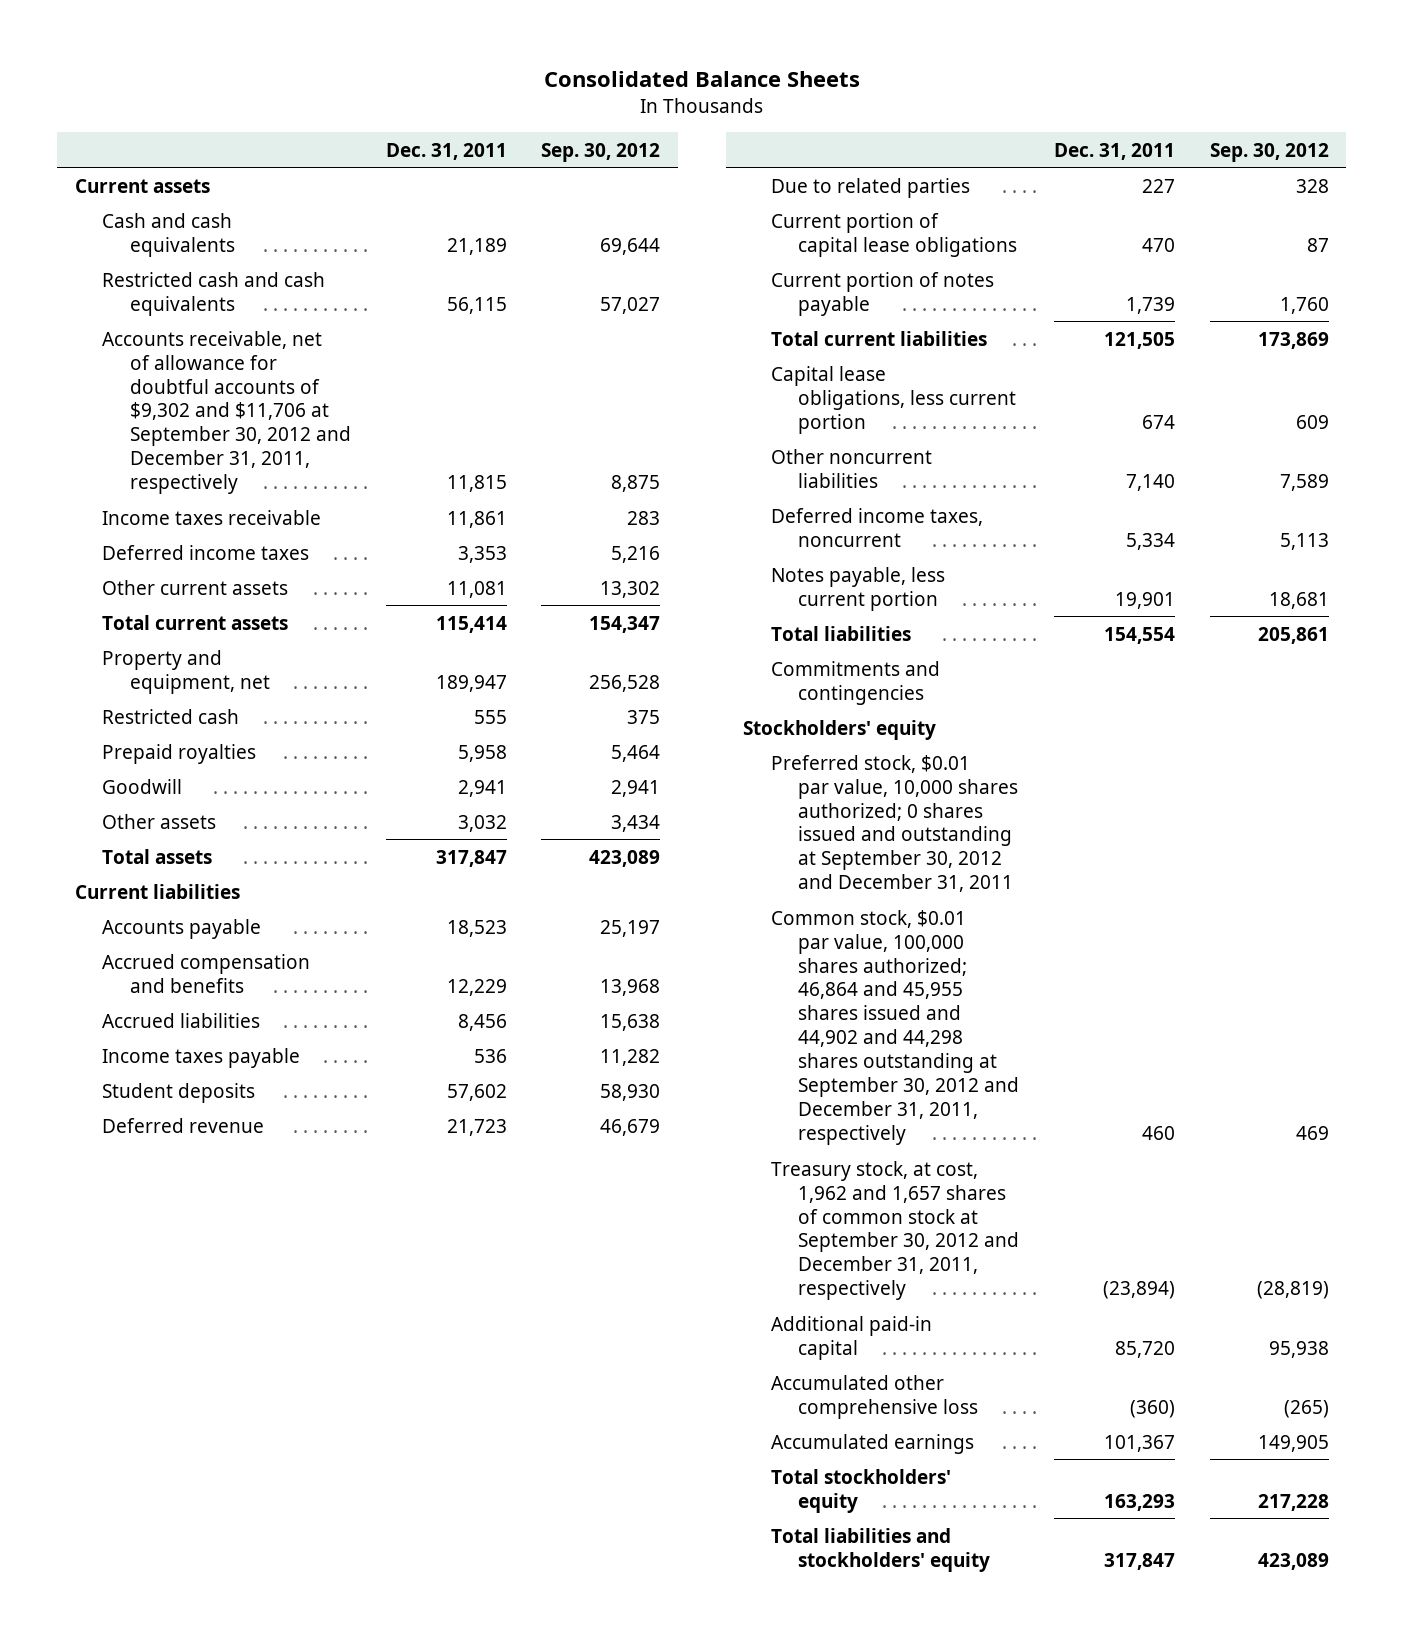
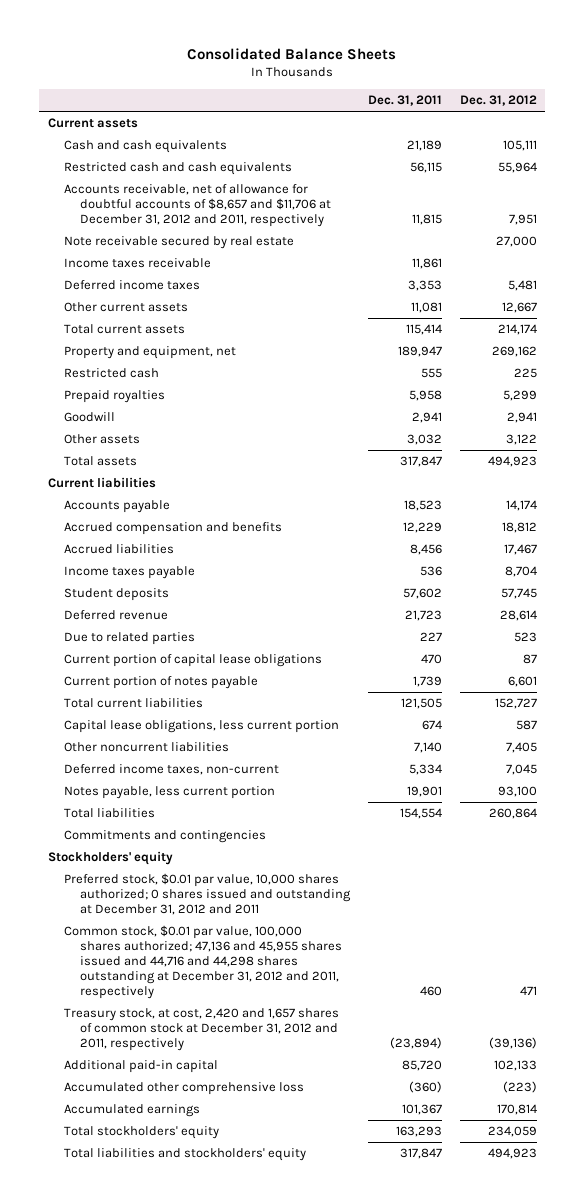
- | Dec. 31, 2011 | Sep. 30, 2012
+ | Dec. 31, 2011 | Dec. 31, 2012
- Accounts receivable, net of allowance for doubtful accounts of $9,302 and $11,706 at September 30, 2012 and December 31, 2011, respectively | 11,815 | 8,875
+ Accounts receivable, net of allowance for doubtful accounts of $8,657 and $11,706 at December 31, 2012 and 2011, respectively | 11,815 | 7,951
+ Note receivable secured by real estate | | 27,000
- Deferred income taxes, noncurrent | 5,334 | 5,113
+ Deferred income taxes, non-current | 5,334 | 7,045
- Preferred stock, $0.01 par value, 10,000 shares authorized; 0 shares issued and outstanding at September 30, 2012 and December 31, 2011
- Common stock, $0.01 par value, 100,000 shares authorized; 46,864 and 45,955 shares issued and 44,902 and 44,298 shares outstanding at September 30, 2012 and December 31, 2011, respectively | 460 | 469
- Treasury stock, at cost, 1,962 and 1,657 shares of common stock at September 30, 2012 and December 31, 2011, respectively | (23,894) | (28,819)
+ Preferred stock, $0.01 par value, 10,000 shares authorized; 0 shares issued and outstanding at December 31, 2012 and 2011
+ Common stock, $0.01 par value, 100,000 shares authorized; 47,136 and 45,955 shares issued and 44,716 and 44,298 shares outstanding at December 31, 2012 and 2011, respectively | 460 | 471
+ Treasury stock, at cost, 2,420 and 1,657 shares of common stock at December 31, 2012 and 2011, respectively | (23,894) | (39,136)

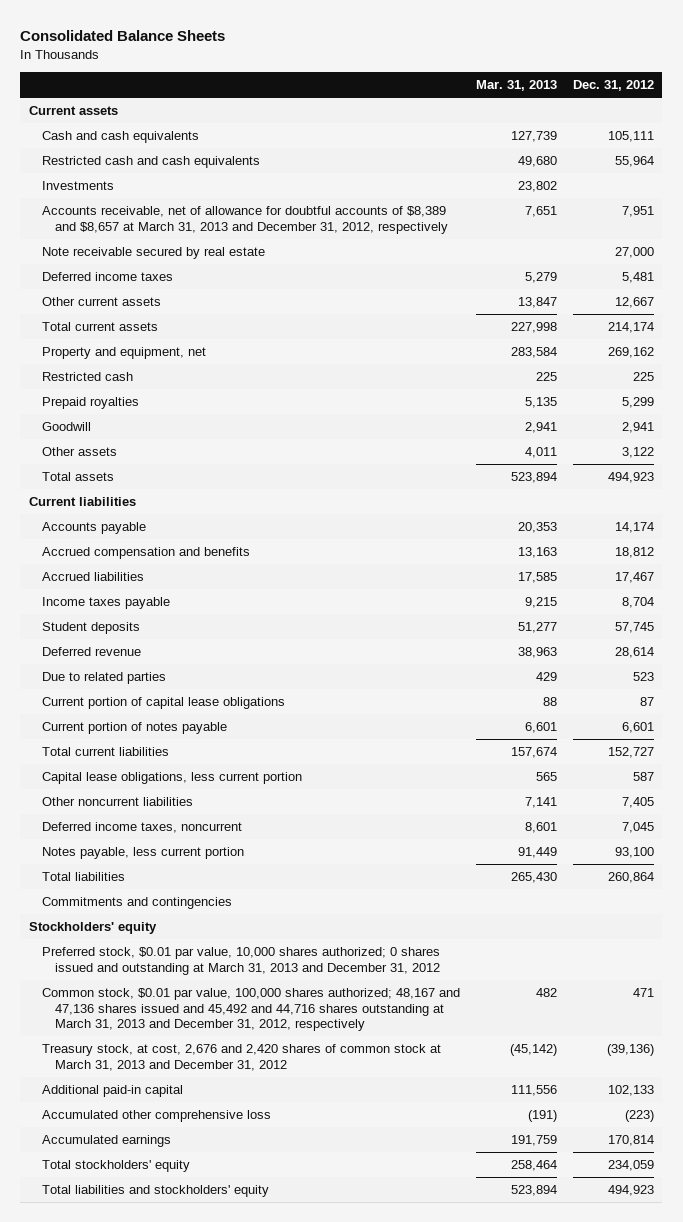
- | Dec. 31, 2011 | Dec. 31, 2012
+ | Mar. 31, 2013 | Dec. 31, 2012
- Accounts receivable, net of allowance for doubtful accounts of $8,657 and $11,706 at December 31, 2012 and 2011, respectively | 11,815 | 7,951
+ Investments | 23,802 |
+ Accounts receivable, net of allowance for doubtful accounts of $8,389 and $8,657 at March 31, 2013 and December 31, 2012, respectively | 7,651 | 7,951
- Income taxes receivable | 11,861 |
- Deferred income taxes, non-current | 5,334 | 7,045
+ Deferred income taxes, noncurrent | 8,601 | 7,045
- Preferred stock, $0.01 par value, 10,000 shares authorized; 0 shares issued and outstanding at December 31, 2012 and 2011
- Common stock, $0.01 par value, 100,000 shares authorized; 47,136 and 45,955 shares issued and 44,716 and 44,298 shares outstanding at December 31, 2012 and 2011, respectively | 460 | 471
- Treasury stock, at cost, 2,420 and 1,657 shares of common stock at December 31, 2012 and 2011, respectively | (23,894) | (39,136)
+ Preferred stock, $0.01 par value, 10,000 shares authorized; 0 shares issued and outstanding at March 31, 2013 and December 31, 2012
+ Common stock, $0.01 par value, 100,000 shares authorized; 48,167 and 47,136 shares issued and 45,492 and 44,716 shares outstanding at March 31, 2013 and December 31, 2012, respectively | 482 | 471
+ Treasury stock, at cost, 2,676 and 2,420 shares of common stock at March 31, 2013 and December 31, 2012 | (45,142) | (39,136)

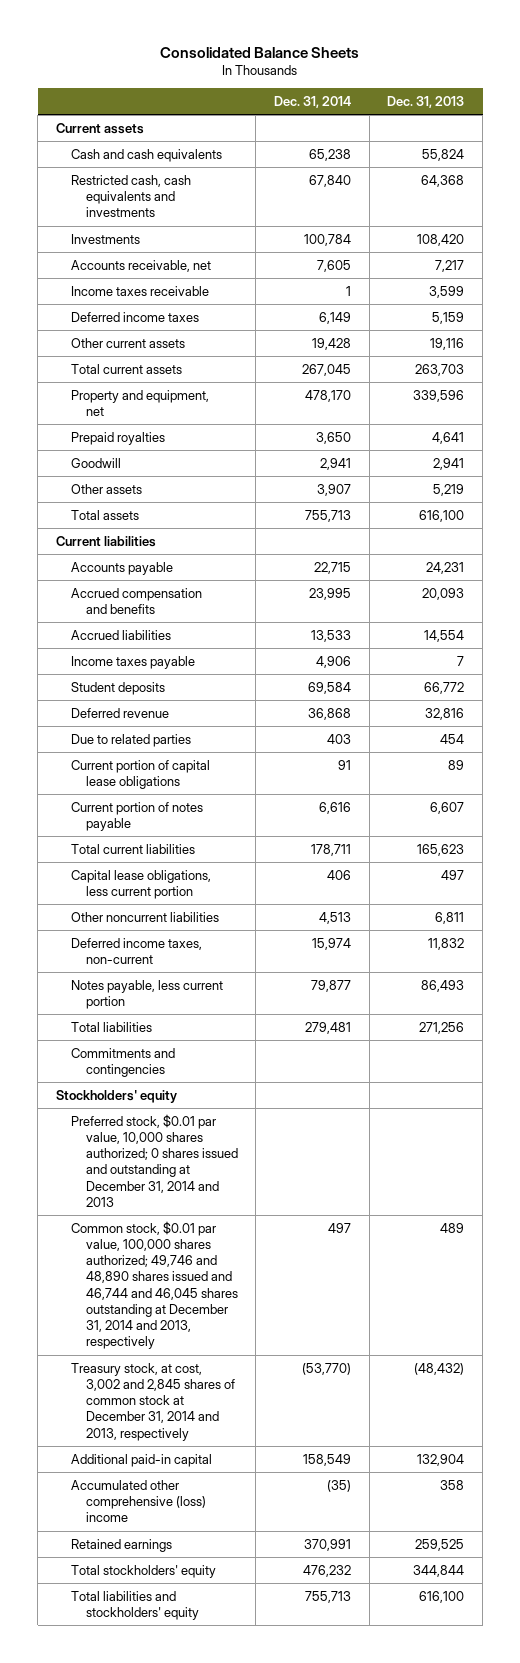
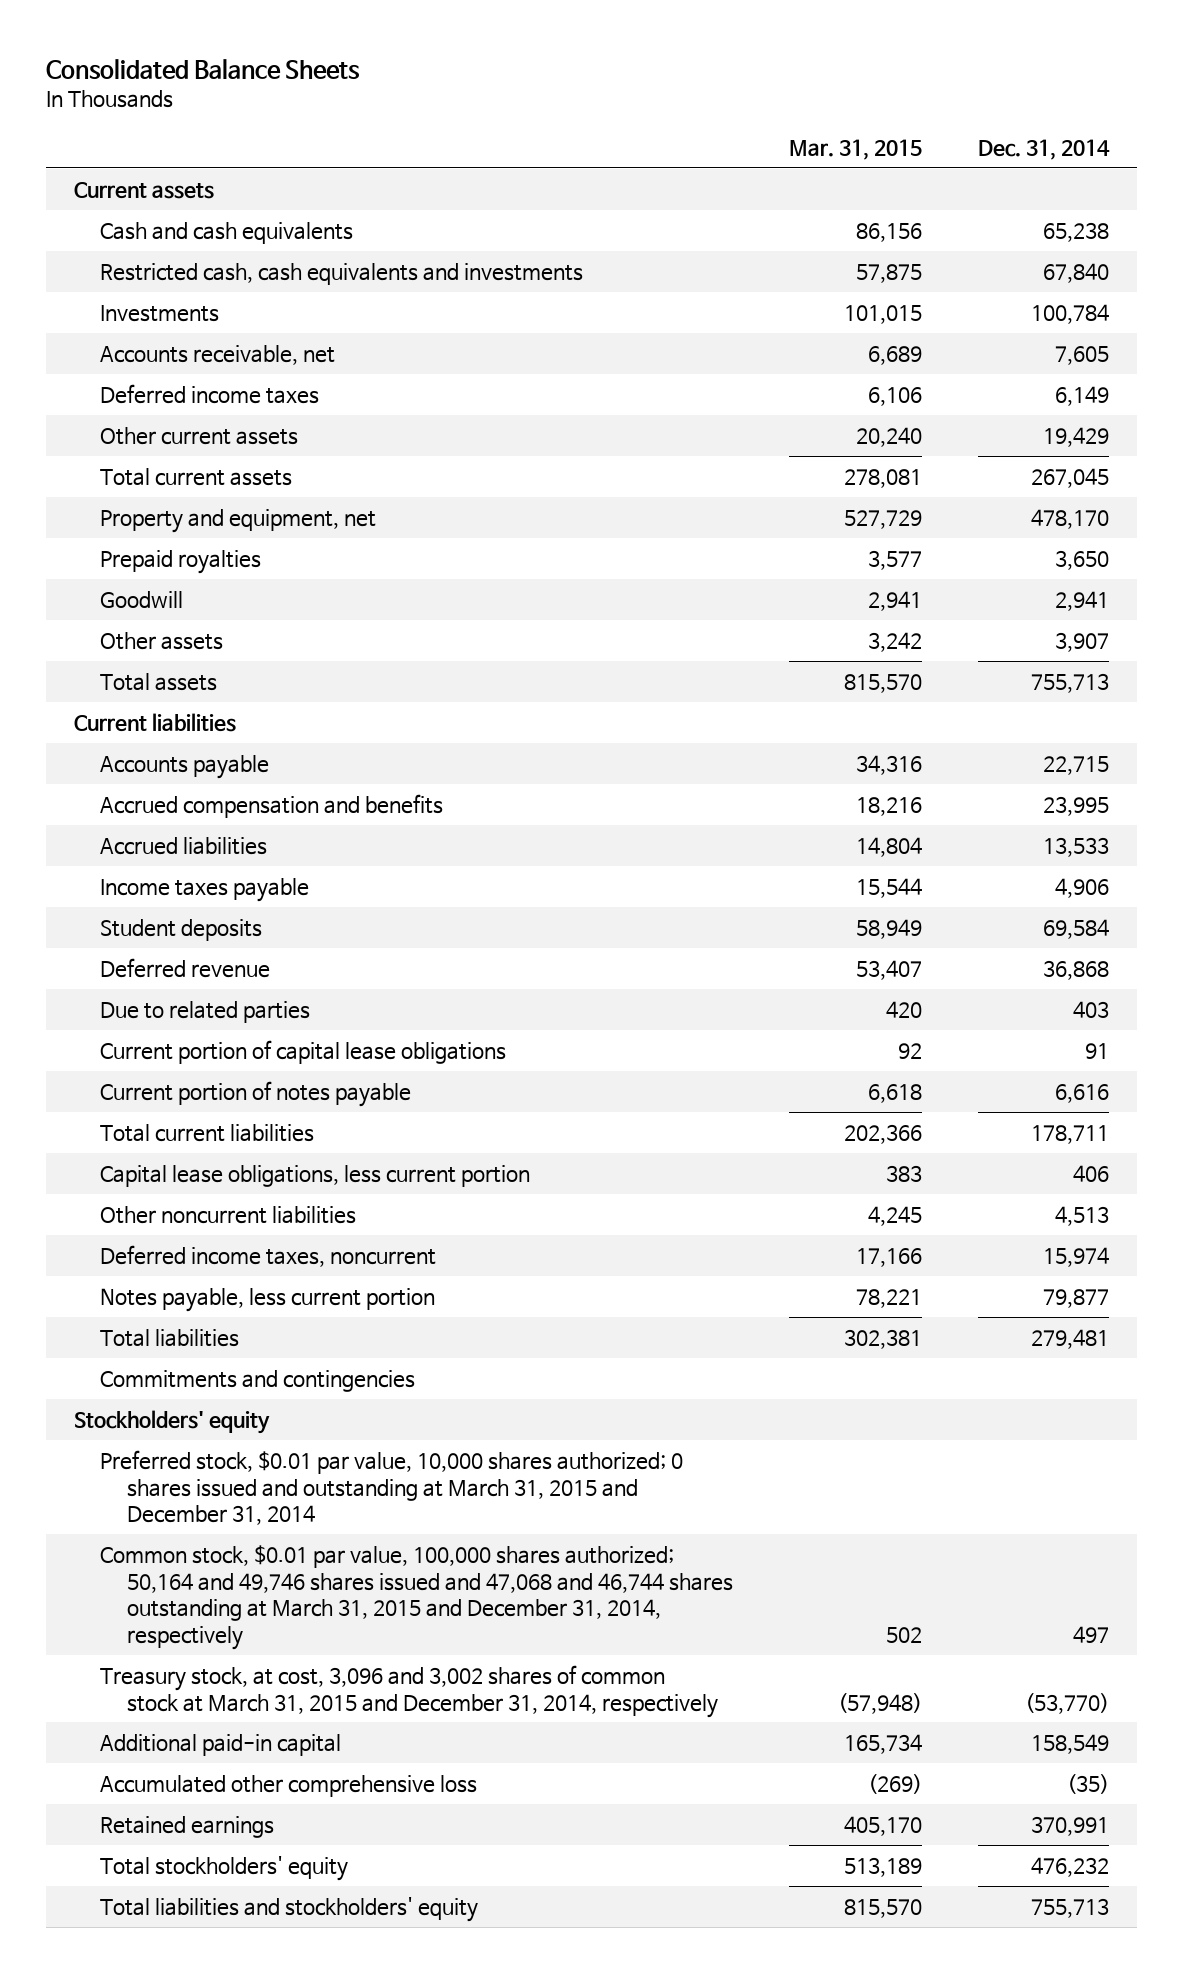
- | Dec. 31, 2014 | Dec. 31, 2013
+ | Mar. 31, 2015 | Dec. 31, 2014
- Income taxes receivable | 1 | 3,599
- Other current assets | 19,428 | 19,116
+ Other current assets | 20,240 | 19,429
- Deferred income taxes, non-current | 15,974 | 11,832
+ Deferred income taxes, noncurrent | 17,166 | 15,974
- Preferred stock, $0.01 par value, 10,000 shares authorized; 0 shares issued and outstanding at December 31, 2014 and 2013
- Common stock, $0.01 par value, 100,000 shares authorized; 49,746 and 48,890 shares issued and 46,744 and 46,045 shares outstanding at December 31, 2014 and 2013, respectively | 497 | 489
- Treasury stock, at cost, 3,002 and 2,845 shares of common stock at December 31, 2014 and 2013, respectively | (53,770) | (48,432)
+ Preferred stock, $0.01 par value, 10,000 shares authorized; 0 shares issued and outstanding at March 31, 2015 and December 31, 2014
+ Common stock, $0.01 par value, 100,000 shares authorized; 50,164 and 49,746 shares issued and 47,068 and 46,744 shares outstanding at March 31, 2015 and December 31, 2014, respectively | 502 | 497
+ Treasury stock, at cost, 3,096 and 3,002 shares of common stock at March 31, 2015 and December 31, 2014, respectively | (57,948) | (53,770)
- Accumulated other comprehensive (loss) income | (35) | 358
+ Accumulated other comprehensive loss | (269) | (35)

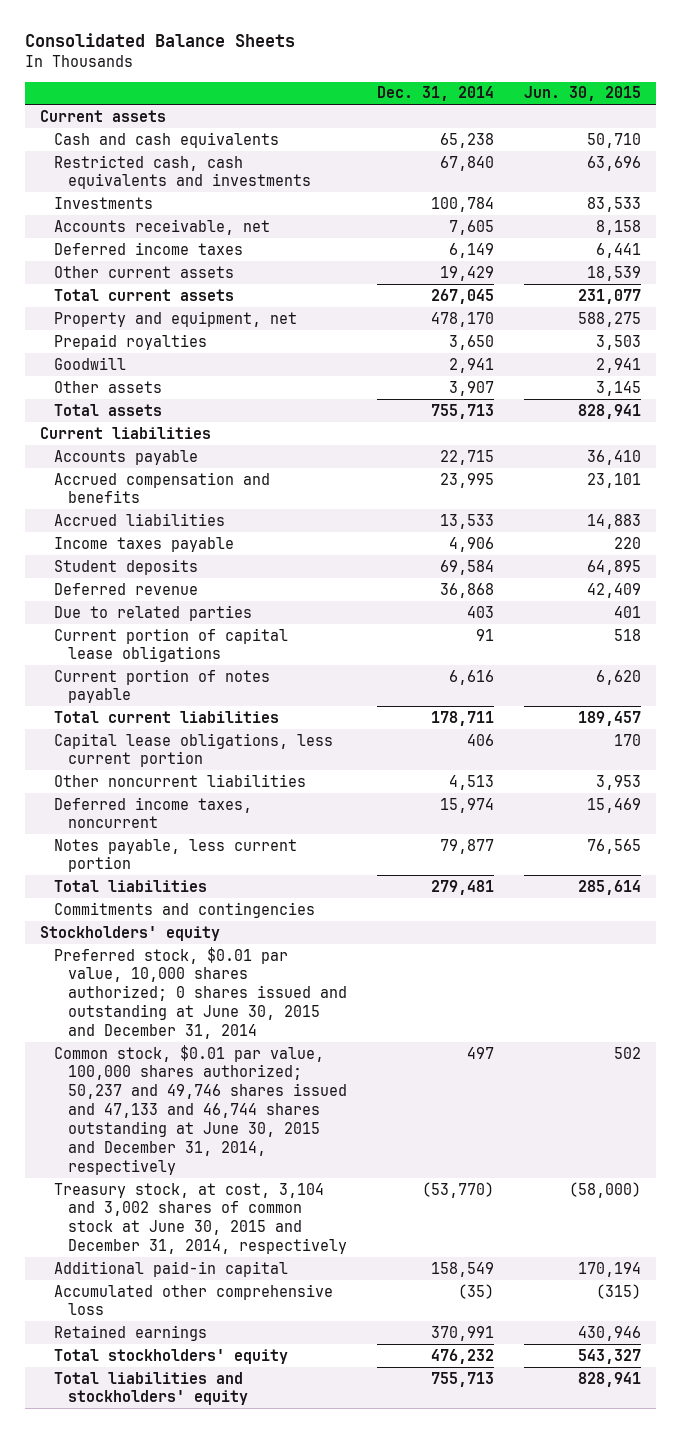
- | Mar. 31, 2015 | Dec. 31, 2014
+ | Dec. 31, 2014 | Jun. 30, 2015
- Preferred stock, $0.01 par value, 10,000 shares authorized; 0 shares issued and outstanding at March 31, 2015 and December 31, 2014
- Common stock, $0.01 par value, 100,000 shares authorized; 50,164 and 49,746 shares issued and 47,068 and 46,744 shares outstanding at March 31, 2015 and December 31, 2014, respectively | 502 | 497
- Treasury stock, at cost, 3,096 and 3,002 shares of common stock at March 31, 2015 and December 31, 2014, respectively | (57,948) | (53,770)
+ Preferred stock, $0.01 par value, 10,000 shares authorized; 0 shares issued and outstanding at June 30, 2015 and December 31, 2014
+ Common stock, $0.01 par value, 100,000 shares authorized; 50,237 and 49,746 shares issued and 47,133 and 46,744 shares outstanding at June 30, 2015 and December 31, 2014, respectively | 497 | 502
+ Treasury stock, at cost, 3,104 and 3,002 shares of common stock at June 30, 2015 and December 31, 2014, respectively | (53,770) | (58,000)

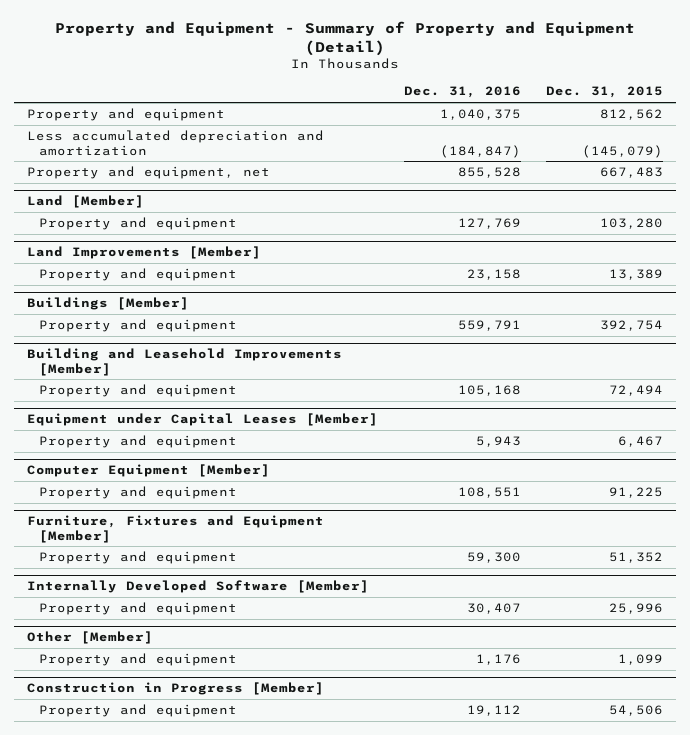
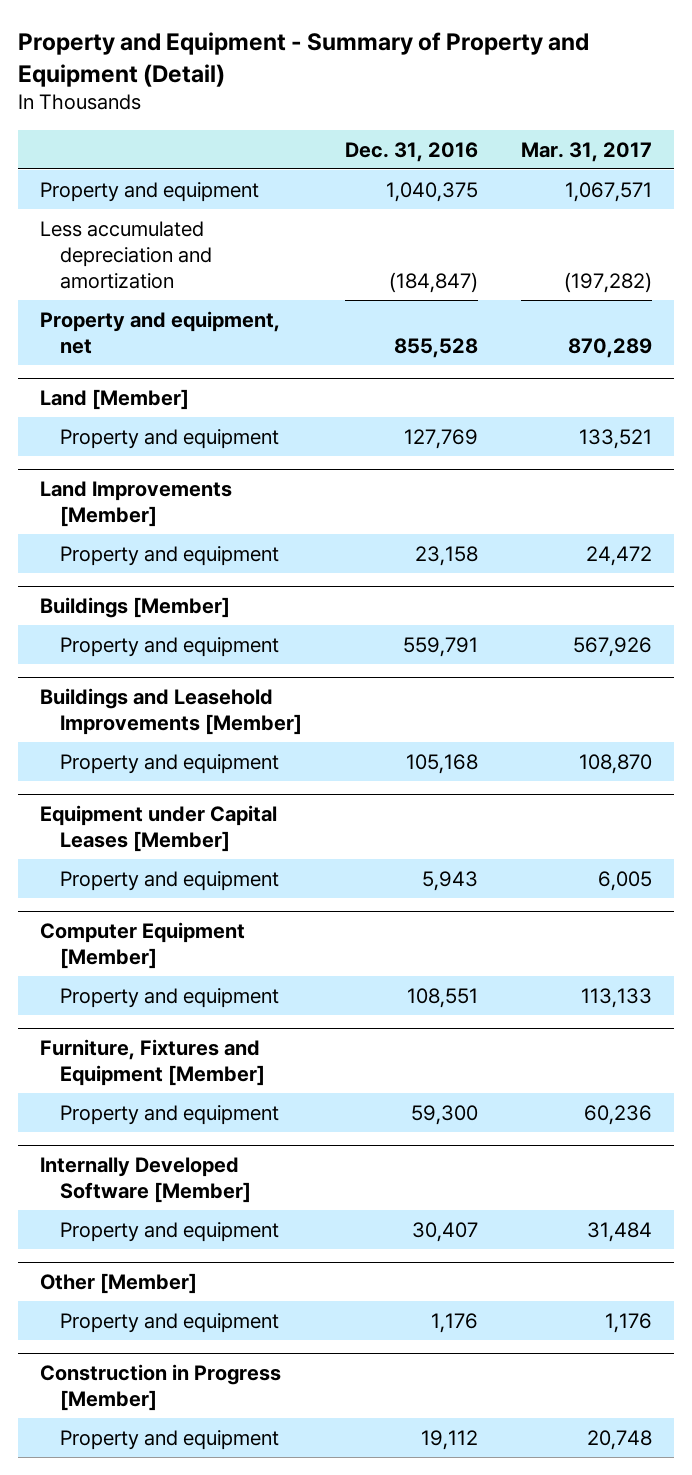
- | Dec. 31, 2016 | Dec. 31, 2015
+ | Dec. 31, 2016 | Mar. 31, 2017
- Building and Leasehold Improvements [Member]
+ Buildings and Leasehold Improvements [Member]

